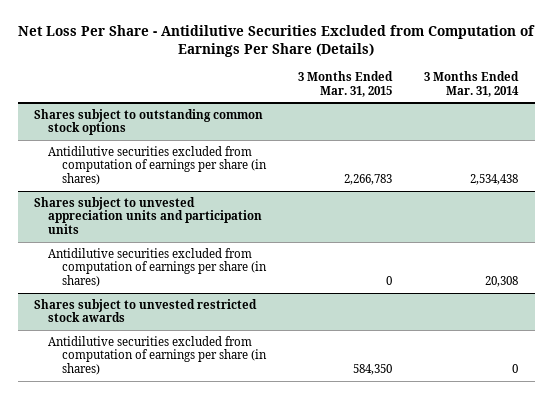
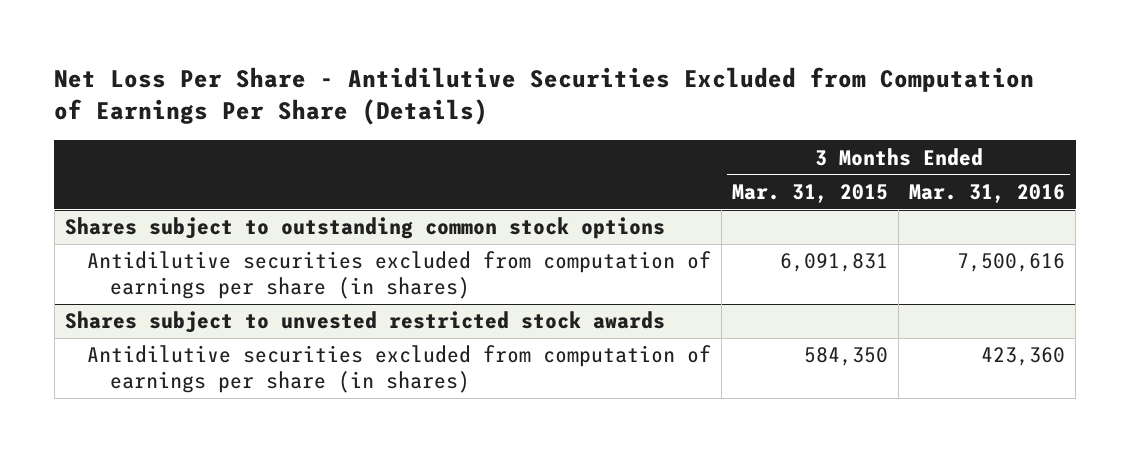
- | 3 Months Ended Mar. 31, 2015 | 3 Months Ended Mar. 31, 2014
+ | 3 Months Ended Mar. 31, 2015 | 3 Months Ended Mar. 31, 2016
@ Shares subject to outstanding common stock options
- Antidilutive securities excluded from computation of earnings per share (in shares) | 2,266,783 | 2,534,438
- Shares subject to unvested appreciation units and participation units
- Antidilutive securities excluded from computation of earnings per share (in shares) | 0 | 20,308
@ Shares subject to outstanding common stock options
+ Antidilutive securities excluded from computation of earnings per share (in shares) | 6,091,831 | 7,500,616

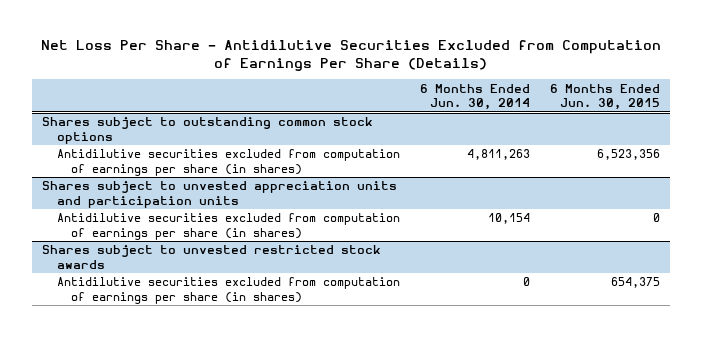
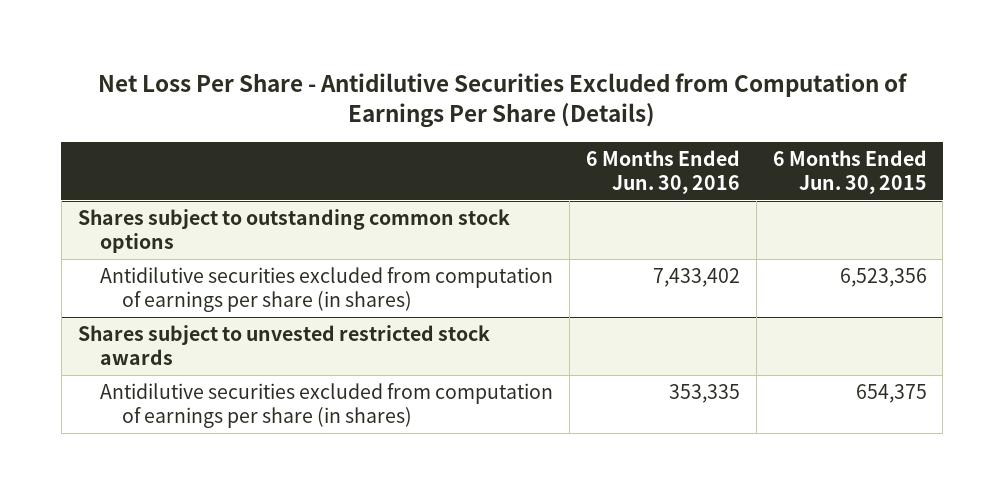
- | 6 Months Ended Jun. 30, 2014 | 6 Months Ended Jun. 30, 2015
+ | 6 Months Ended Jun. 30, 2016 | 6 Months Ended Jun. 30, 2015
- Shares subject to unvested appreciation units and participation units
- Antidilutive securities excluded from computation of earnings per share (in shares) | 10,154 | 0

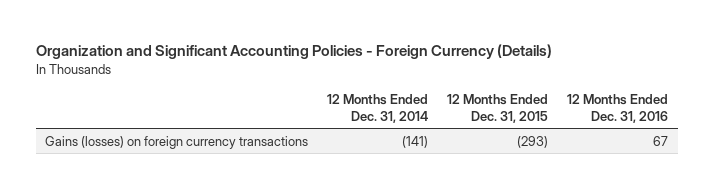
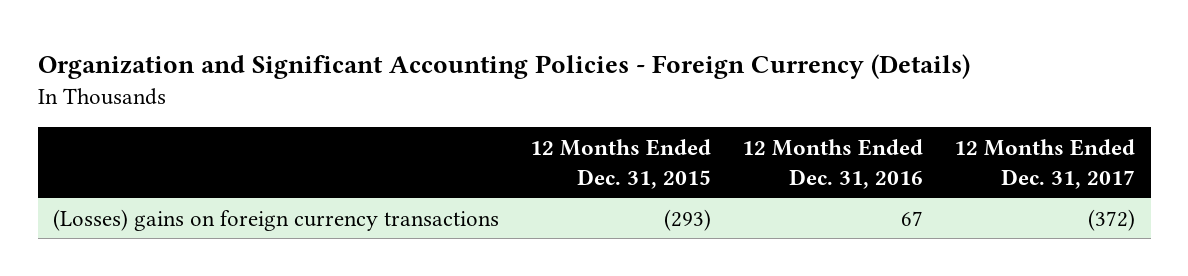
- | 12 Months Ended Dec. 31, 2014 | 12 Months Ended Dec. 31, 2015 | 12 Months Ended Dec. 31, 2016
+ | 12 Months Ended Dec. 31, 2015 | 12 Months Ended Dec. 31, 2016 | 12 Months Ended Dec. 31, 2017
- Gains (losses) on foreign currency transactions | (141) | (293) | 67
+ (Losses) gains on foreign currency transactions | (293) | 67 | (372)

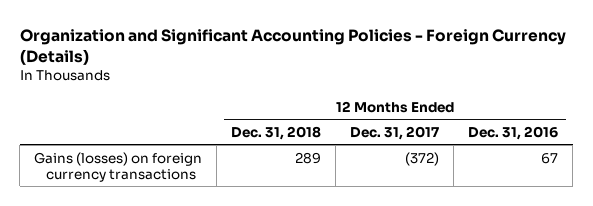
- | 12 Months Ended Dec. 31, 2015 | 12 Months Ended Dec. 31, 2016 | 12 Months Ended Dec. 31, 2017
+ | 12 Months Ended Dec. 31, 2018 | 12 Months Ended Dec. 31, 2017 | 12 Months Ended Dec. 31, 2016
- (Losses) gains on foreign currency transactions | (293) | 67 | (372)
+ Gains (losses) on foreign currency transactions | 289 | (372) | 67

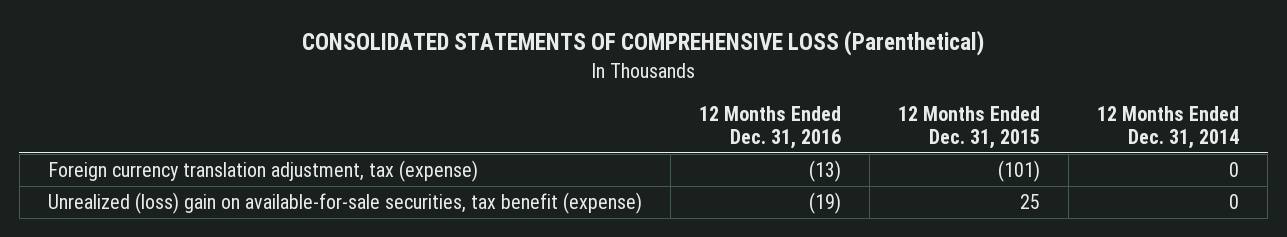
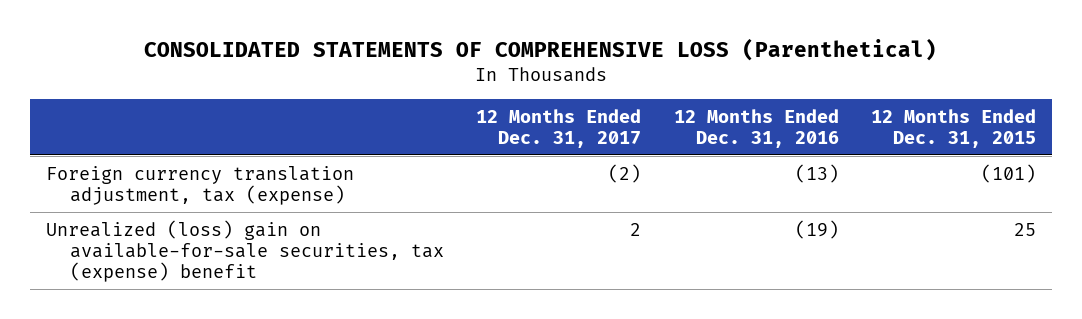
- | 12 Months Ended Dec. 31, 2016 | 12 Months Ended Dec. 31, 2015 | 12 Months Ended Dec. 31, 2014
+ | 12 Months Ended Dec. 31, 2017 | 12 Months Ended Dec. 31, 2016 | 12 Months Ended Dec. 31, 2015
- Unrealized (loss) gain on available-for-sale securities, tax benefit (expense) | (19) | 25 | 0
+ Unrealized (loss) gain on available-for-sale securities, tax (expense) benefit | 2 | (19) | 25

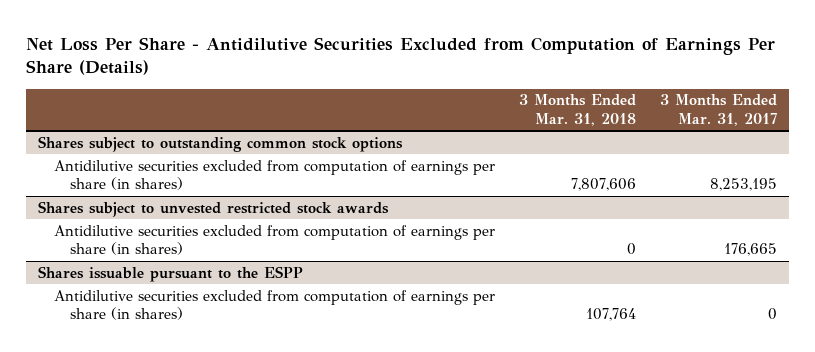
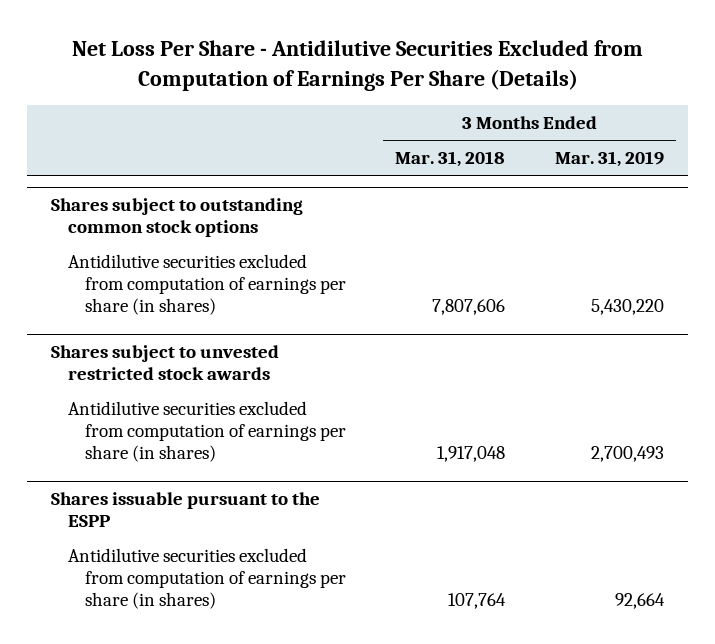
- | 3 Months Ended Mar. 31, 2018 | 3 Months Ended Mar. 31, 2017
+ | 3 Months Ended Mar. 31, 2018 | 3 Months Ended Mar. 31, 2019
@ Shares subject to unvested restricted stock awards
- Antidilutive securities excluded from computation of earnings per share (in shares) | 0 | 176,665
+ Antidilutive securities excluded from computation of earnings per share (in shares) | 1,917,048 | 2,700,493

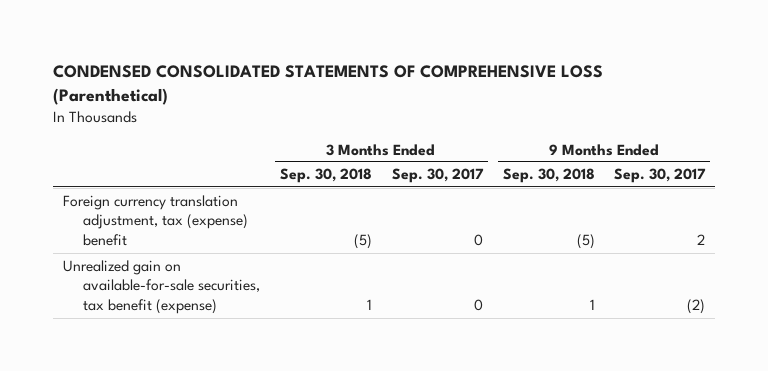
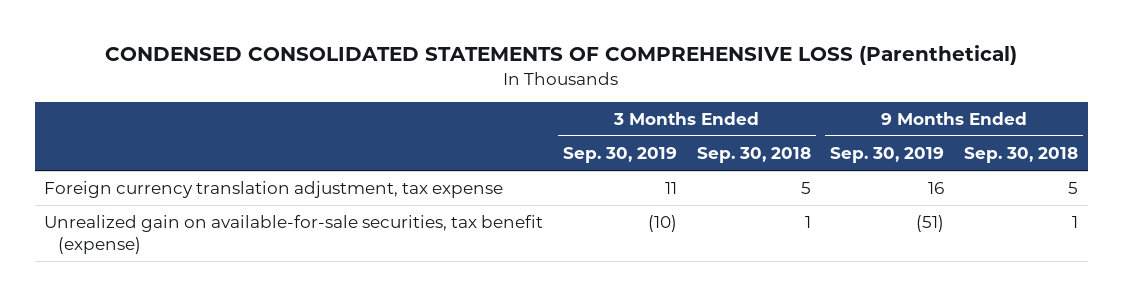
- | 3 Months Ended Sep. 30, 2018 | 3 Months Ended Sep. 30, 2017 | 9 Months Ended Sep. 30, 2018 | 9 Months Ended Sep. 30, 2017
+ | 3 Months Ended Sep. 30, 2019 | 3 Months Ended Sep. 30, 2018 | 9 Months Ended Sep. 30, 2019 | 9 Months Ended Sep. 30, 2018
- Foreign currency translation adjustment, tax (expense) benefit | (5) | 0 | (5) | 2
+ Foreign currency translation adjustment, tax expense | 11 | 5 | 16 | 5

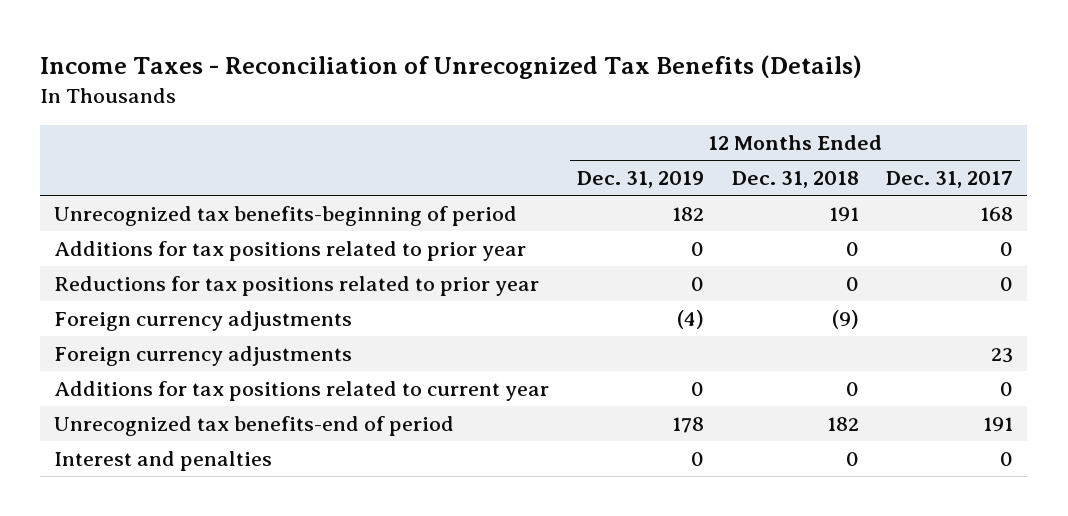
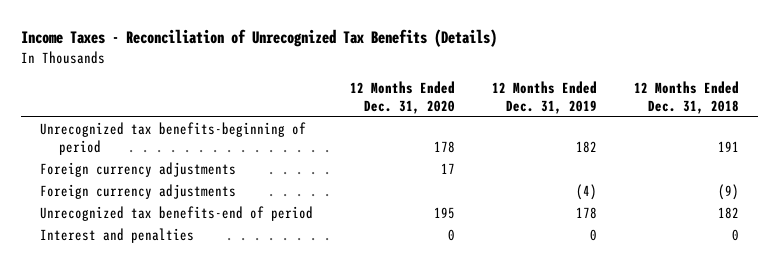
- | 12 Months Ended Dec. 31, 2019 | 12 Months Ended Dec. 31, 2018 | 12 Months Ended Dec. 31, 2017
+ | 12 Months Ended Dec. 31, 2020 | 12 Months Ended Dec. 31, 2019 | 12 Months Ended Dec. 31, 2018
- Additions for tax positions related to prior year | 0 | 0 | 0
- Reductions for tax positions related to prior year | 0 | 0 | 0
- Additions for tax positions related to current year | 0 | 0 | 0
moved down: Foreign currency adjustments | | (4) | (9)

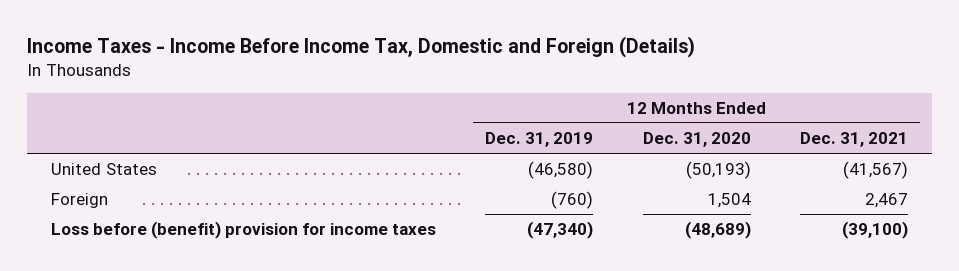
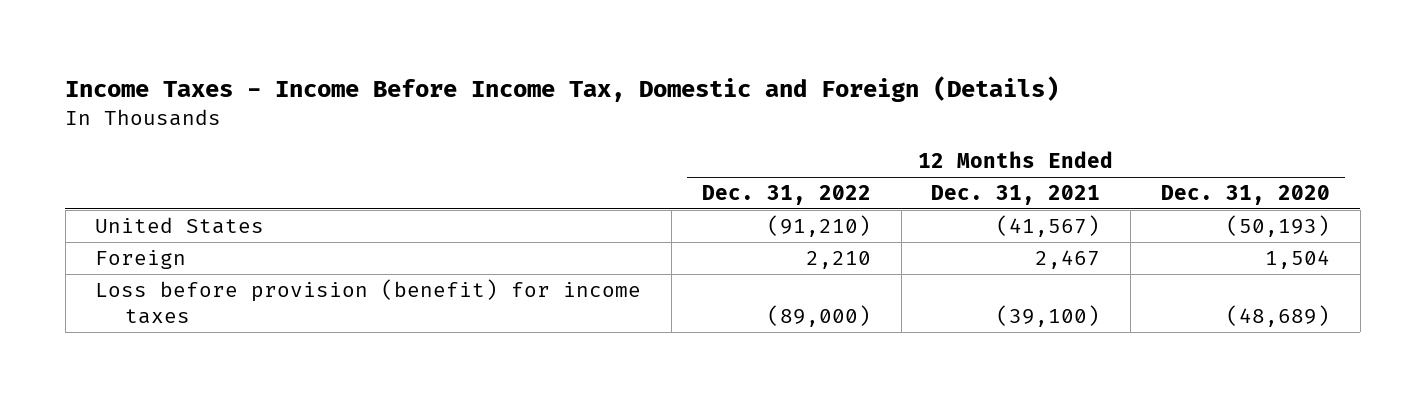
- | 12 Months Ended Dec. 31, 2019 | 12 Months Ended Dec. 31, 2020 | 12 Months Ended Dec. 31, 2021
+ | 12 Months Ended Dec. 31, 2022 | 12 Months Ended Dec. 31, 2021 | 12 Months Ended Dec. 31, 2020
- Loss before (benefit) provision for income taxes | (47,340) | (48,689) | (39,100)
+ Loss before provision (benefit) for income taxes | (89,000) | (39,100) | (48,689)

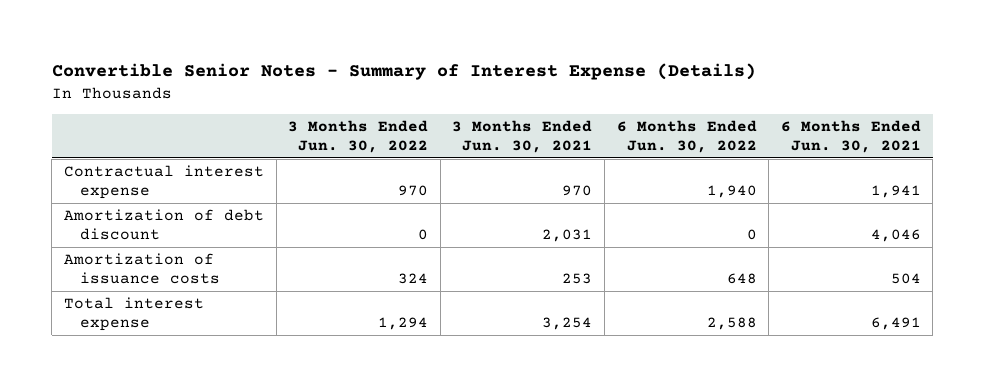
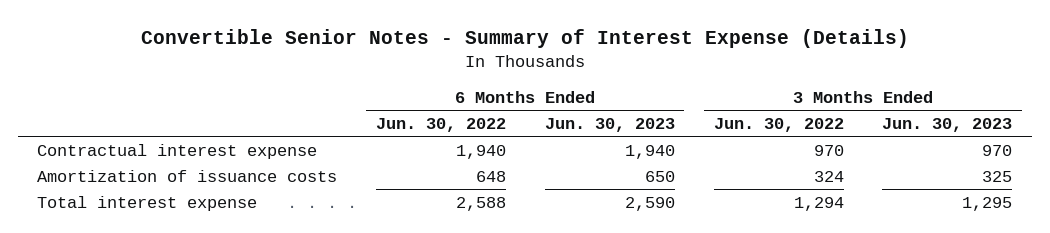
- | 3 Months Ended Jun. 30, 2022 | 3 Months Ended Jun. 30, 2021 | 6 Months Ended Jun. 30, 2022 | 6 Months Ended Jun. 30, 2021
+ | 6 Months Ended Jun. 30, 2022 | 6 Months Ended Jun. 30, 2023 | 3 Months Ended Jun. 30, 2022 | 3 Months Ended Jun. 30, 2023
- Amortization of debt discount | 0 | 2,031 | 0 | 4,046

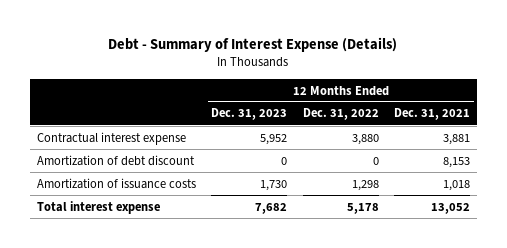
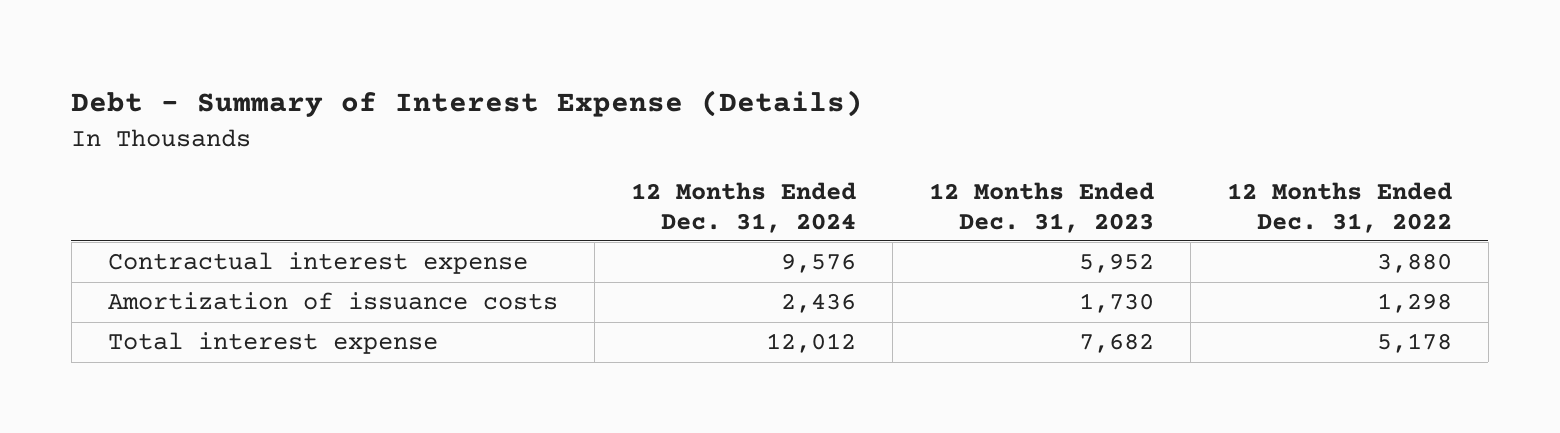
- | 12 Months Ended Dec. 31, 2023 | 12 Months Ended Dec. 31, 2022 | 12 Months Ended Dec. 31, 2021
+ | 12 Months Ended Dec. 31, 2024 | 12 Months Ended Dec. 31, 2023 | 12 Months Ended Dec. 31, 2022
- Amortization of debt discount | 0 | 0 | 8,153

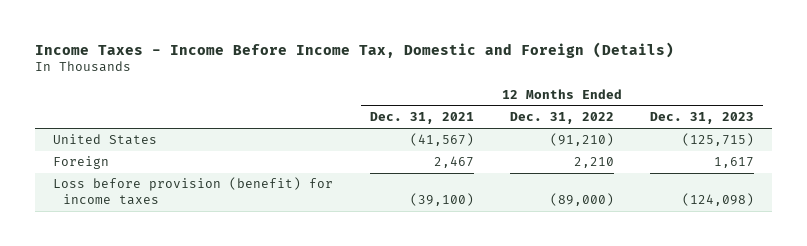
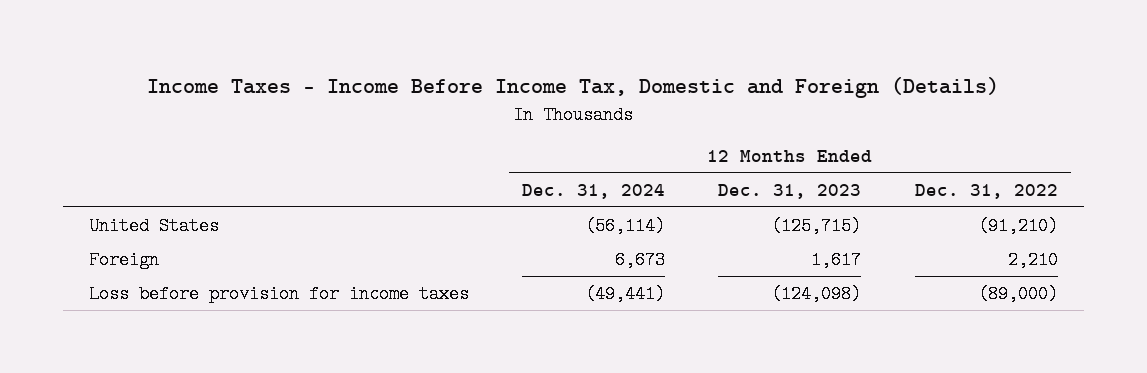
- | 12 Months Ended Dec. 31, 2021 | 12 Months Ended Dec. 31, 2022 | 12 Months Ended Dec. 31, 2023
+ | 12 Months Ended Dec. 31, 2024 | 12 Months Ended Dec. 31, 2023 | 12 Months Ended Dec. 31, 2022
- Loss before provision (benefit) for income taxes | (39,100) | (89,000) | (124,098)
+ Loss before provision for income taxes | (49,441) | (124,098) | (89,000)

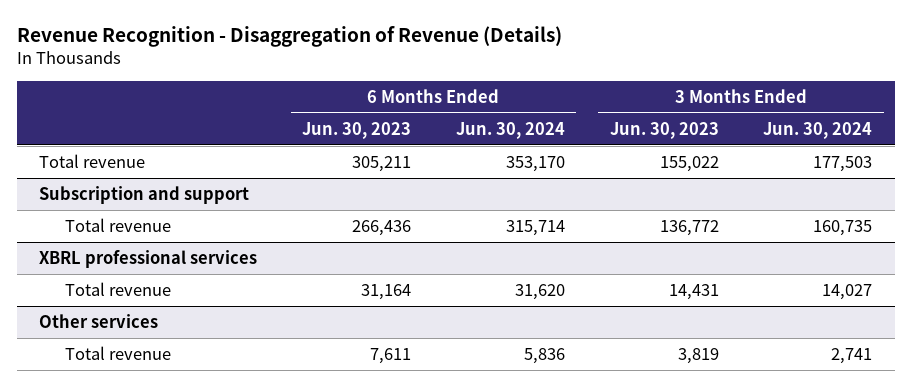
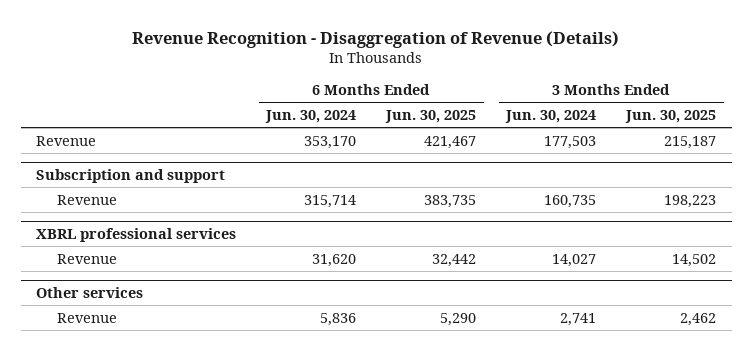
- | 6 Months Ended Jun. 30, 2023 | 6 Months Ended Jun. 30, 2024 | 3 Months Ended Jun. 30, 2023 | 3 Months Ended Jun. 30, 2024
+ | 6 Months Ended Jun. 30, 2024 | 6 Months Ended Jun. 30, 2025 | 3 Months Ended Jun. 30, 2024 | 3 Months Ended Jun. 30, 2025
- Total revenue | 305,211 | 353,170 | 155,022 | 177,503
+ Revenue | 353,170 | 421,467 | 177,503 | 215,187
@ Subscription and support
- Total revenue | 266,436 | 315,714 | 136,772 | 160,735
+ Revenue | 315,714 | 383,735 | 160,735 | 198,223
@ XBRL professional services
- Total revenue | 31,164 | 31,620 | 14,431 | 14,027
+ Revenue | 31,620 | 32,442 | 14,027 | 14,502
@ Other services
- Total revenue | 7,611 | 5,836 | 3,819 | 2,741
+ Revenue | 5,836 | 5,290 | 2,741 | 2,462

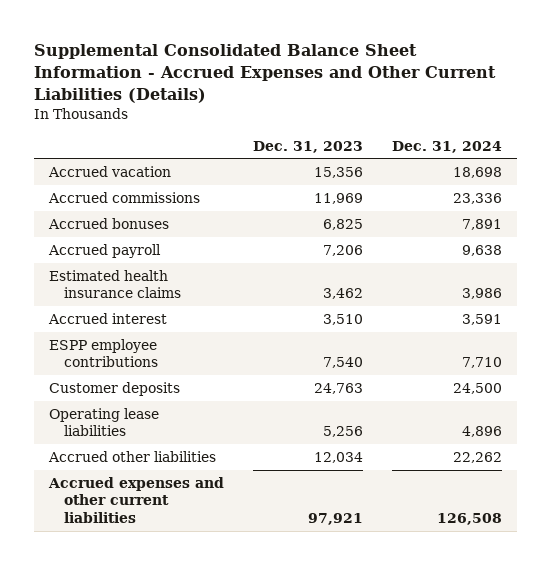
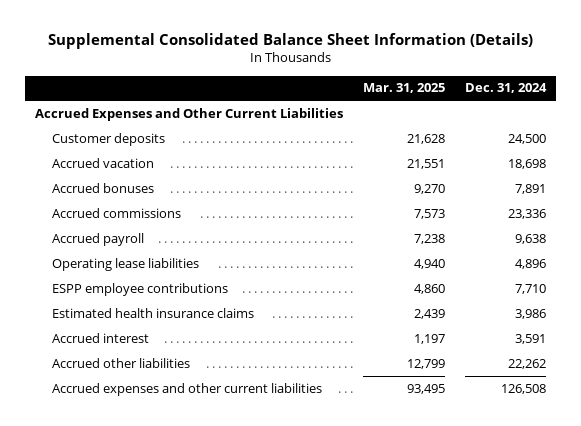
- Supplemental Consolidated Balance Sheet Information - Accrued Expenses and Other Current Liabilities (Details)
+ Supplemental Consolidated Balance Sheet Information (Details)
- | Dec. 31, 2023 | Dec. 31, 2024
+ | Mar. 31, 2025 | Dec. 31, 2024
+ Accrued Expenses and Other Current Liabilities
moved up: Customer deposits | 21,628 | 24,500
moved down: Accrued commissions | 7,573 | 23,336
moved up: Operating lease liabilities | 4,940 | 4,896
moved up: ESPP employee contributions | 4,860 | 7,710

